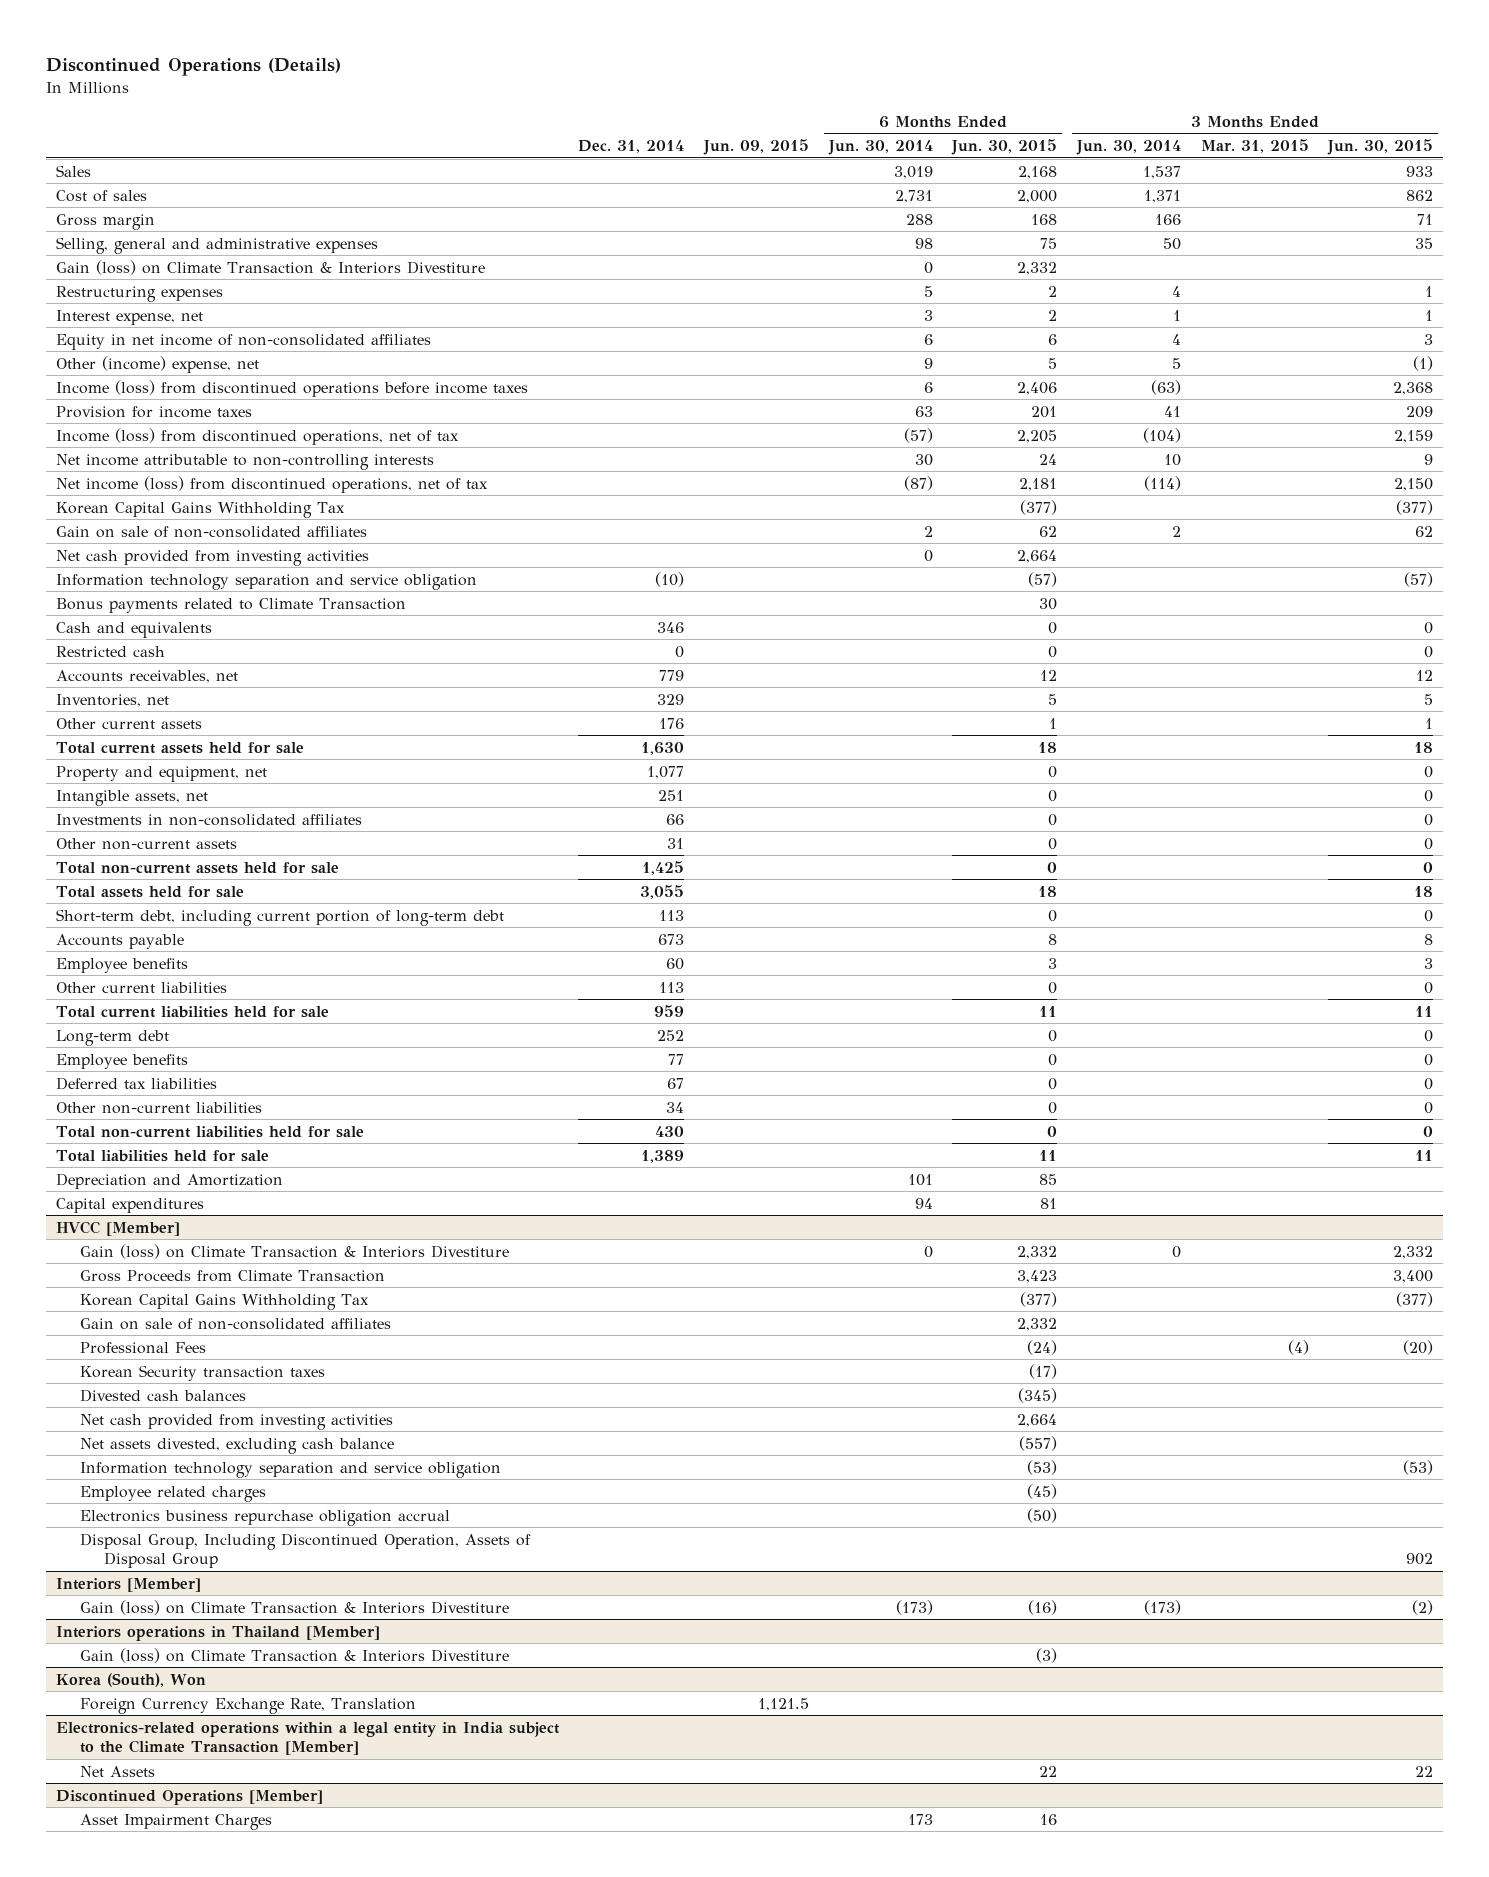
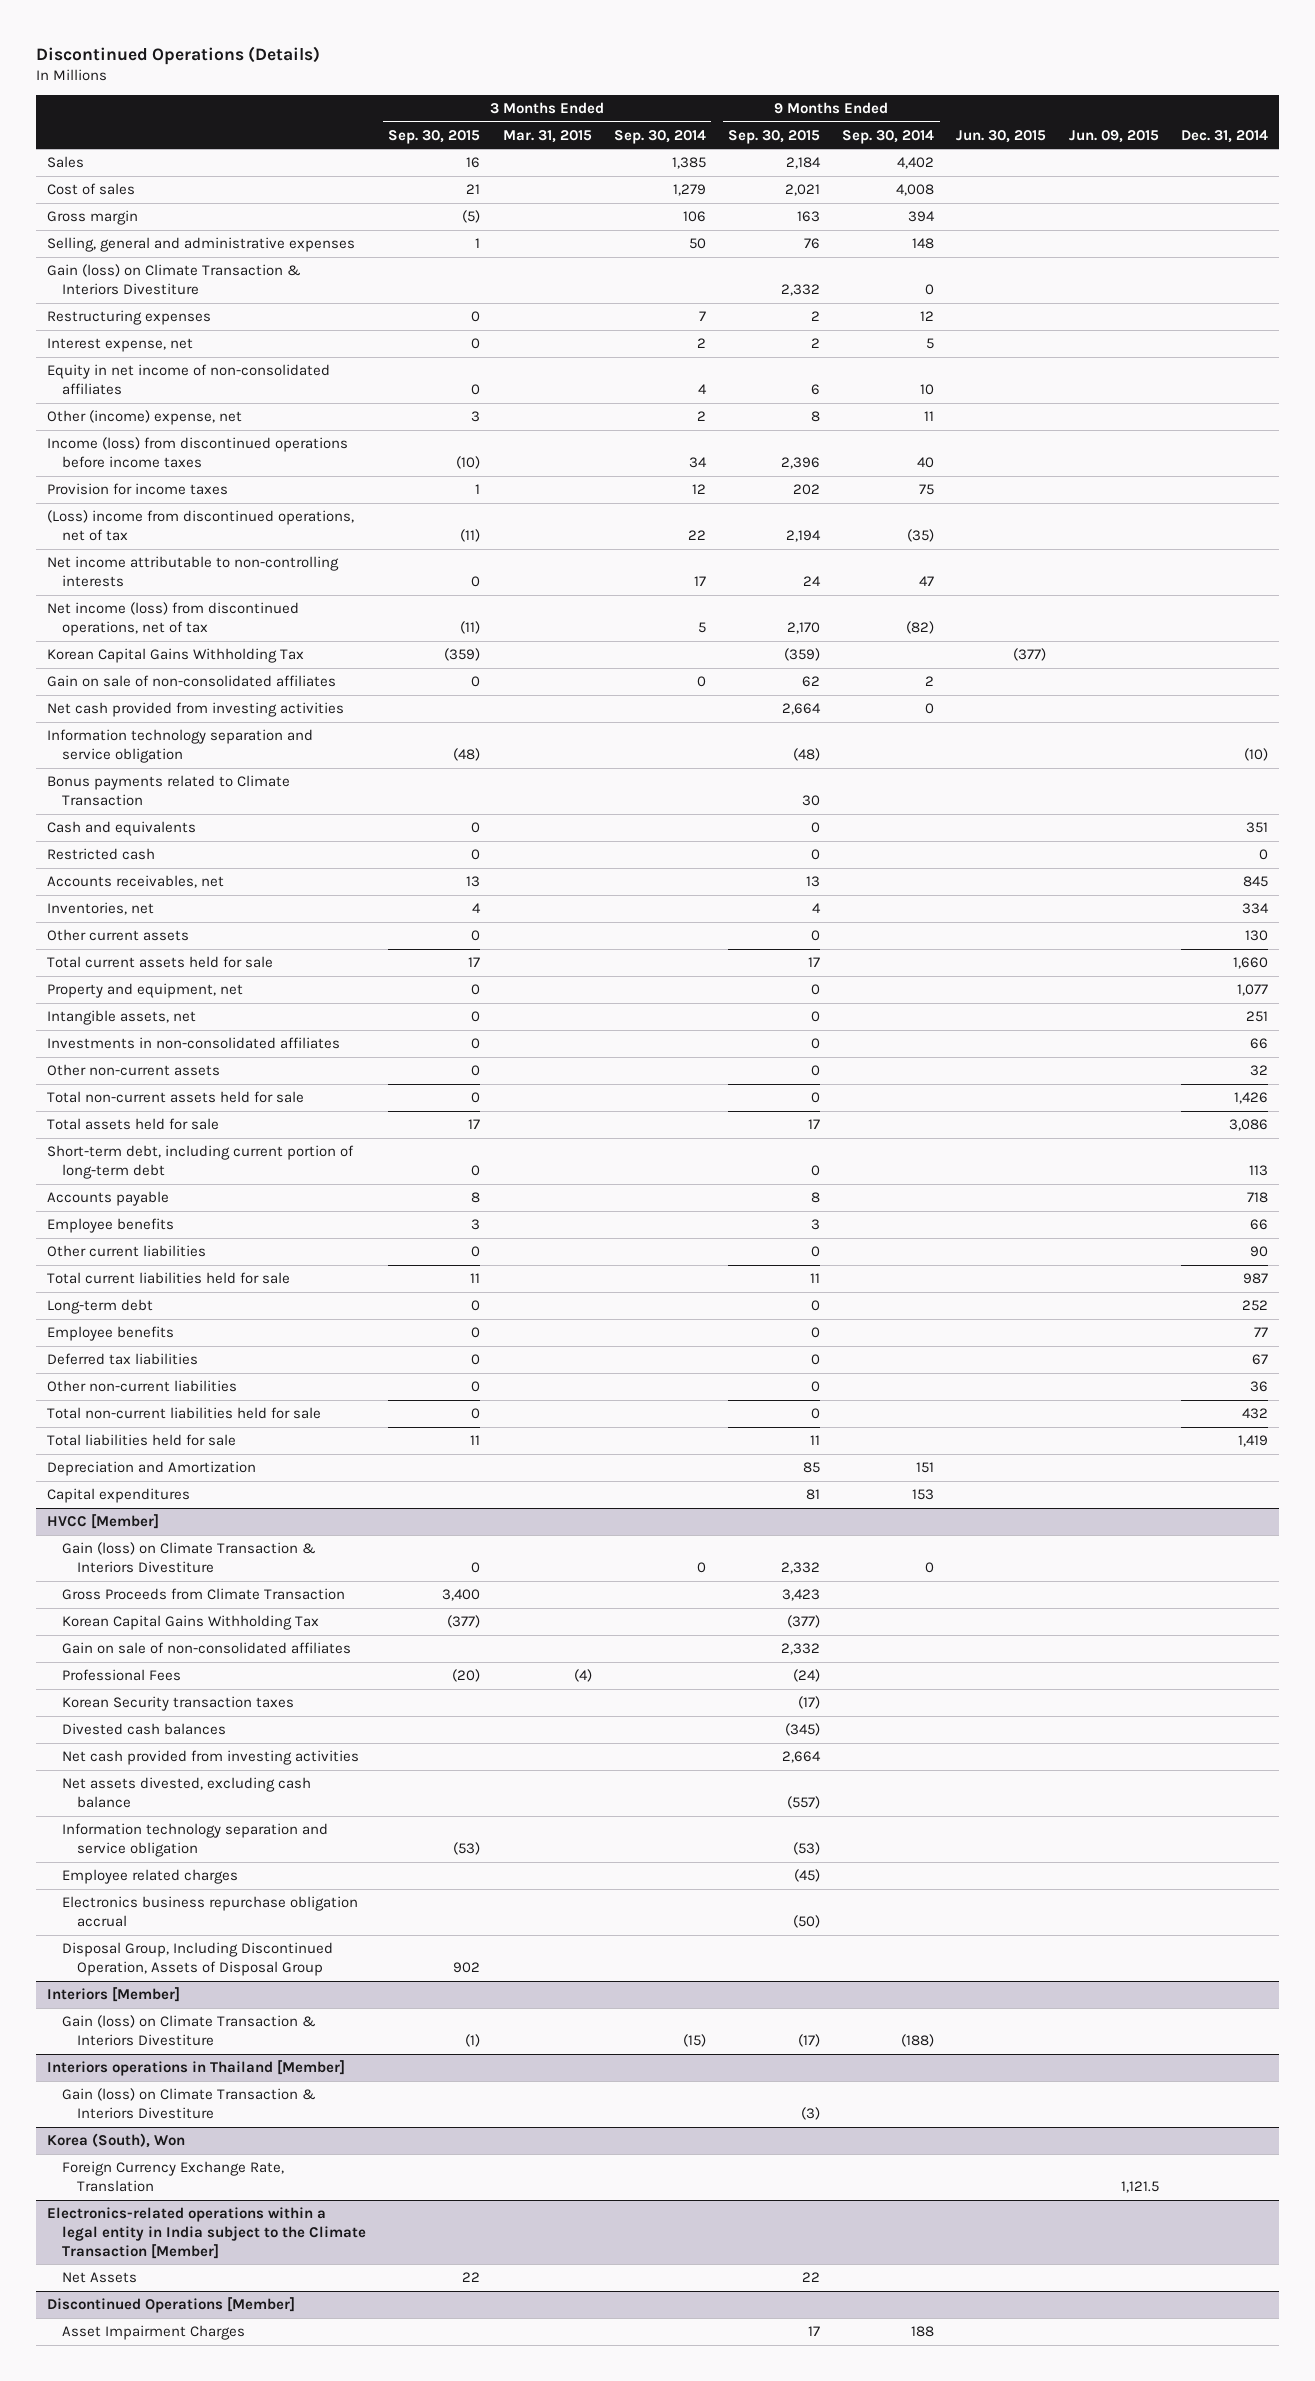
- | Dec. 31, 2014 | Jun. 09, 2015 | 6 Months Ended Jun. 30, 2014 | 6 Months Ended Jun. 30, 2015 | 3 Months Ended Jun. 30, 2014 | 3 Months Ended Mar. 31, 2015 | 3 Months Ended Jun. 30, 2015
+ | 3 Months Ended Sep. 30, 2015 | 3 Months Ended Mar. 31, 2015 | 3 Months Ended Sep. 30, 2014 | 9 Months Ended Sep. 30, 2015 | 9 Months Ended Sep. 30, 2014 | Jun. 30, 2015 | Jun. 09, 2015 | Dec. 31, 2014
- Income (loss) from discontinued operations, net of tax | | | (57) | 2,205 | (104) | | 2,159
+ (Loss) income from discontinued operations, net of tax | (11) | | 22 | 2,194 | (35) | | |
- Cash and equivalents | 346 | | | 0 | | | 0
+ Cash and equivalents | 0 | | | 0 | | | | 351
- Accounts receivables, net | 779 | | | 12 | | | 12
- Inventories, net | 329 | | | 5 | | | 5
- Other current assets | 176 | | | 1 | | | 1
- Total current assets held for sale | 1,630 | | | 18 | | | 18
+ Accounts receivables, net | 13 | | | 13 | | | | 845
+ Inventories, net | 4 | | | 4 | | | | 334
+ Other current assets | 0 | | | 0 | | | | 130
+ Total current assets held for sale | 17 | | | 17 | | | | 1,660
- Other non-current assets | 31 | | | 0 | | | 0
- Total non-current assets held for sale | 1,425 | | | 0 | | | 0
- Total assets held for sale | 3,055 | | | 18 | | | 18
+ Other non-current assets | 0 | | | 0 | | | | 32
+ Total non-current assets held for sale | 0 | | | 0 | | | | 1,426
+ Total assets held for sale | 17 | | | 17 | | | | 3,086
- Accounts payable | 673 | | | 8 | | | 8
- Employee benefits | 60 | | | 3 | | | 3
- Other current liabilities | 113 | | | 0 | | | 0
- Total current liabilities held for sale | 959 | | | 11 | | | 11
+ Accounts payable | 8 | | | 8 | | | | 718
+ Employee benefits | 3 | | | 3 | | | | 66
+ Other current liabilities | 0 | | | 0 | | | | 90
+ Total current liabilities held for sale | 11 | | | 11 | | | | 987
- Other non-current liabilities | 34 | | | 0 | | | 0
- Total non-current liabilities held for sale | 430 | | | 0 | | | 0
- Total liabilities held for sale | 1,389 | | | 11 | | | 11
+ Other non-current liabilities | 0 | | | 0 | | | | 36
+ Total non-current liabilities held for sale | 0 | | | 0 | | | | 432
+ Total liabilities held for sale | 11 | | | 11 | | | | 1,419

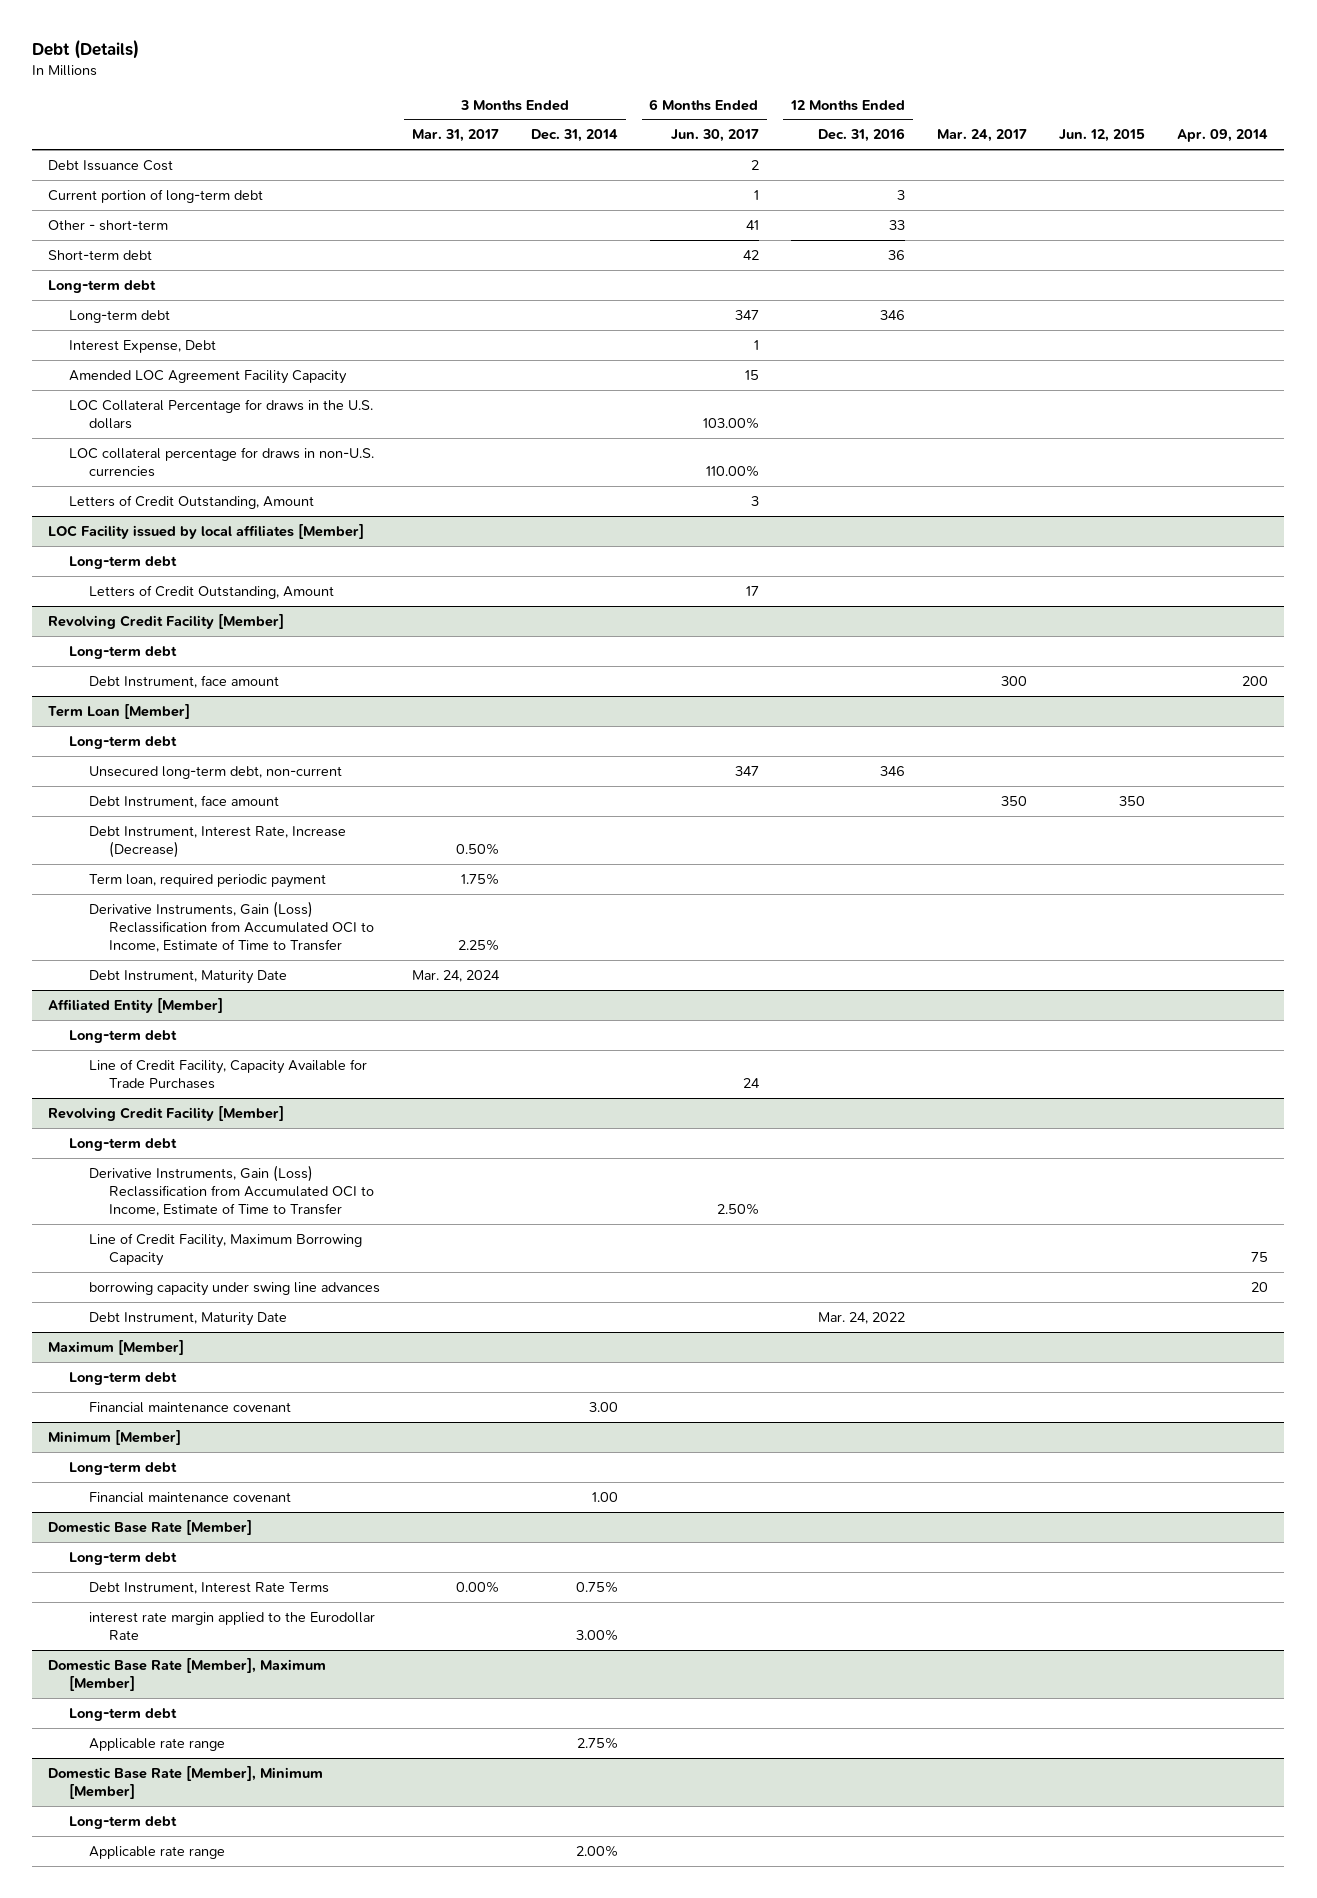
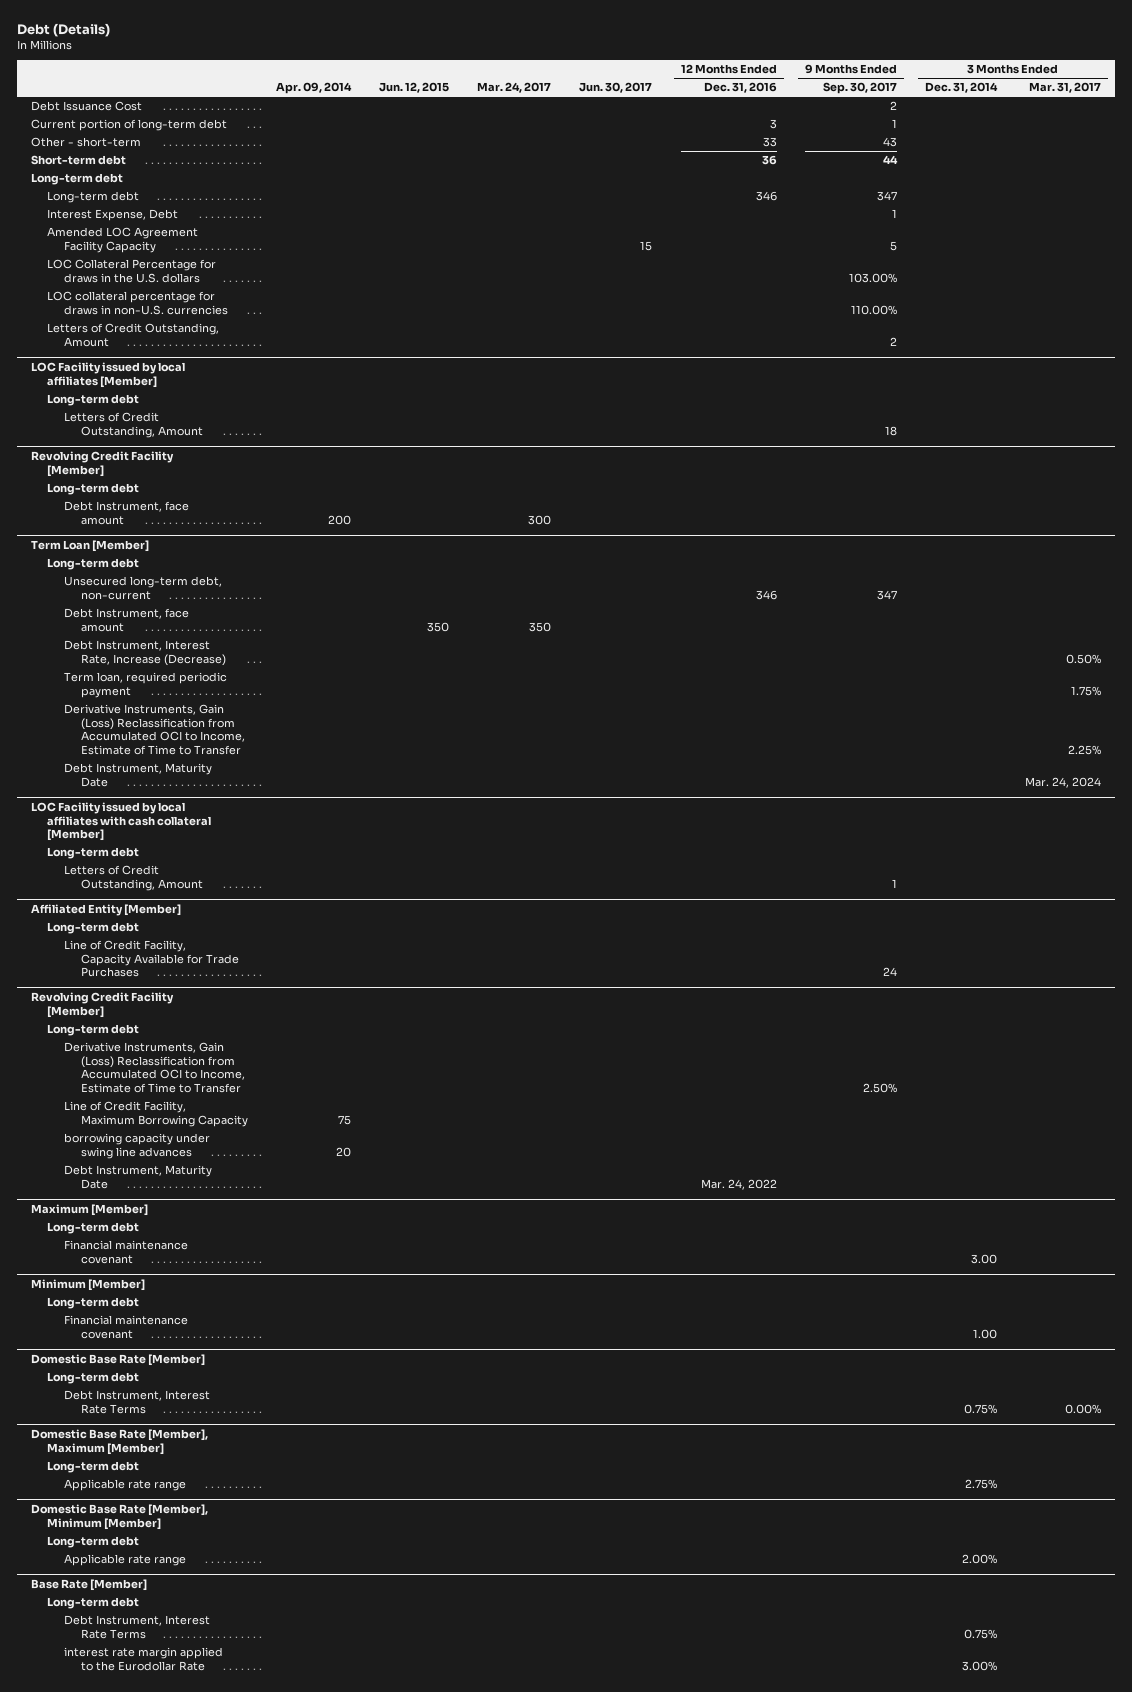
- | 3 Months Ended Mar. 31, 2017 | 3 Months Ended Dec. 31, 2014 | 6 Months Ended Jun. 30, 2017 | 12 Months Ended Dec. 31, 2016 | Mar. 24, 2017 | Jun. 12, 2015 | Apr. 09, 2014
+ | Apr. 09, 2014 | Jun. 12, 2015 | Mar. 24, 2017 | Jun. 30, 2017 | 12 Months Ended Dec. 31, 2016 | 9 Months Ended Sep. 30, 2017 | 3 Months Ended Dec. 31, 2014 | 3 Months Ended Mar. 31, 2017
+ LOC Facility issued by local affiliates with cash collateral [Member]
+ Long-term debt
+ Letters of Credit Outstanding, Amount | | | | | | 1 | |
@ Domestic Base Rate [Member]
- interest rate margin applied to the Eurodollar Rate | | 3.00% | | | | |
+ Base Rate [Member]
+ Long-term debt
+ Debt Instrument, Interest Rate Terms | | | | | | | 0.75% |
+ interest rate margin applied to the Eurodollar Rate | | | | | | | 3.00% |

